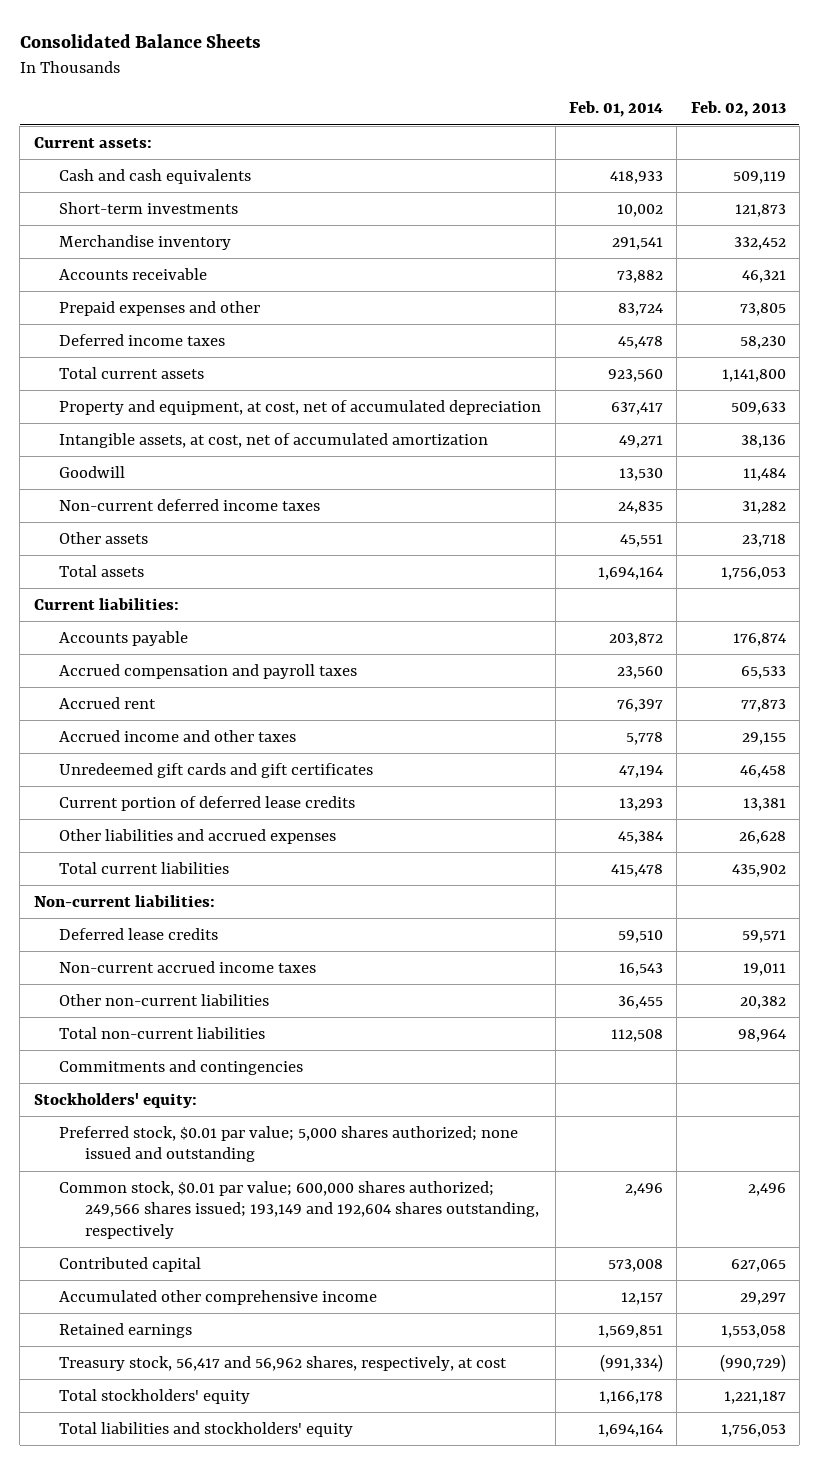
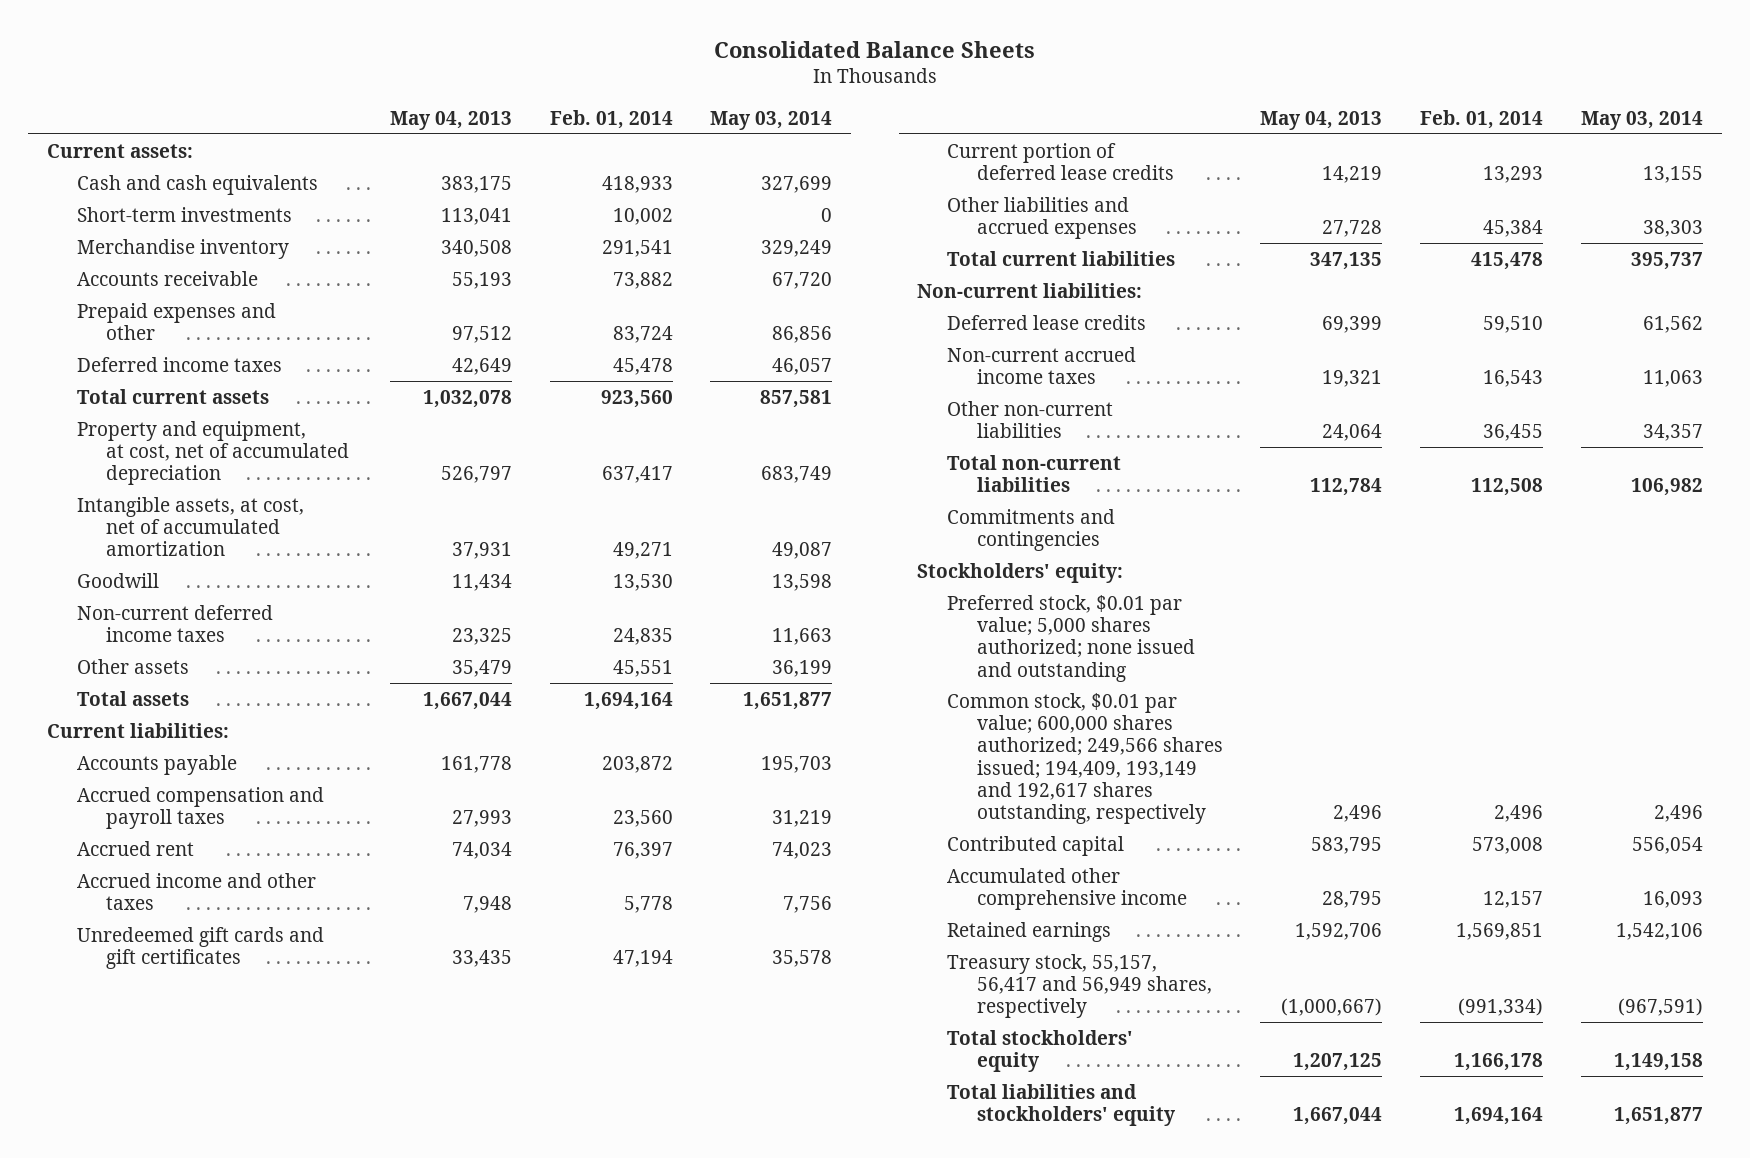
- | Feb. 01, 2014 | Feb. 02, 2013
+ | May 04, 2013 | Feb. 01, 2014 | May 03, 2014
- Common stock, $0.01 par value; 600,000 shares authorized; 249,566 shares issued; 193,149 and 192,604 shares outstanding, respectively | 2,496 | 2,496
+ Common stock, $0.01 par value; 600,000 shares authorized; 249,566 shares issued; 194,409, 193,149 and 192,617 shares outstanding, respectively | 2,496 | 2,496 | 2,496
- Treasury stock, 56,417 and 56,962 shares, respectively, at cost | (991,334) | (990,729)
+ Treasury stock, 55,157, 56,417 and 56,949 shares, respectively | (1,000,667) | (991,334) | (967,591)

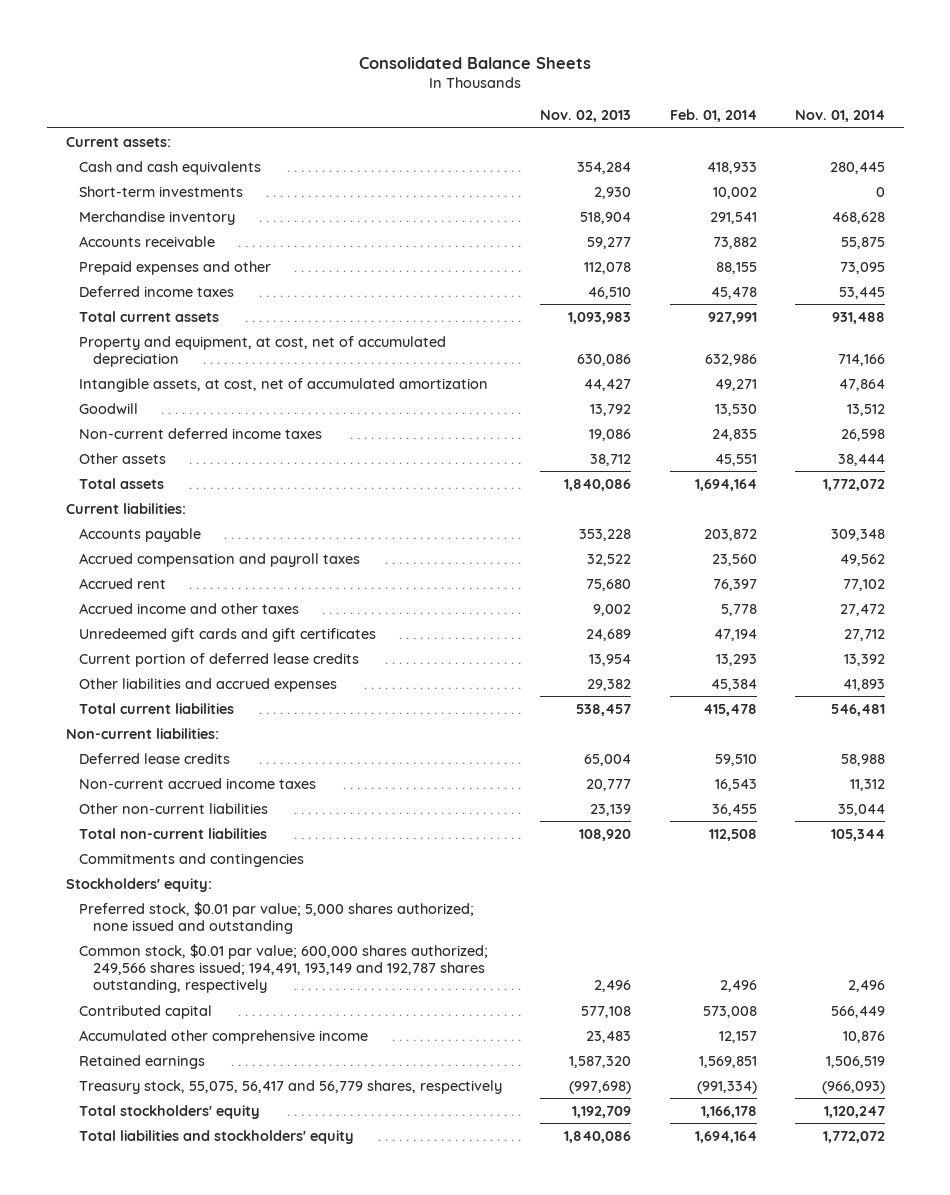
- | May 04, 2013 | Feb. 01, 2014 | May 03, 2014
+ | Nov. 02, 2013 | Feb. 01, 2014 | Nov. 01, 2014
- Prepaid expenses and other | 97,512 | 83,724 | 86,856
+ Prepaid expenses and other | 112,078 | 88,155 | 73,095
- Total current assets | 1,032,078 | 923,560 | 857,581
- Property and equipment, at cost, net of accumulated depreciation | 526,797 | 637,417 | 683,749
+ Total current assets | 1,093,983 | 927,991 | 931,488
+ Property and equipment, at cost, net of accumulated depreciation | 630,086 | 632,986 | 714,166
- Common stock, $0.01 par value; 600,000 shares authorized; 249,566 shares issued; 194,409, 193,149 and 192,617 shares outstanding, respectively | 2,496 | 2,496 | 2,496
+ Common stock, $0.01 par value; 600,000 shares authorized; 249,566 shares issued; 194,491, 193,149 and 192,787 shares outstanding, respectively | 2,496 | 2,496 | 2,496
- Treasury stock, 55,157, 56,417 and 56,949 shares, respectively | (1,000,667) | (991,334) | (967,591)
+ Treasury stock, 55,075, 56,417 and 56,779 shares, respectively | (997,698) | (991,334) | (966,093)

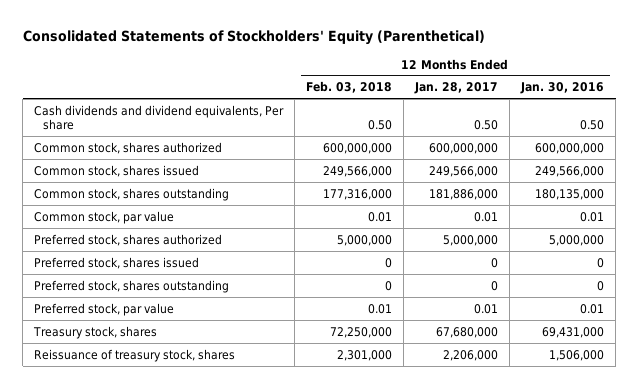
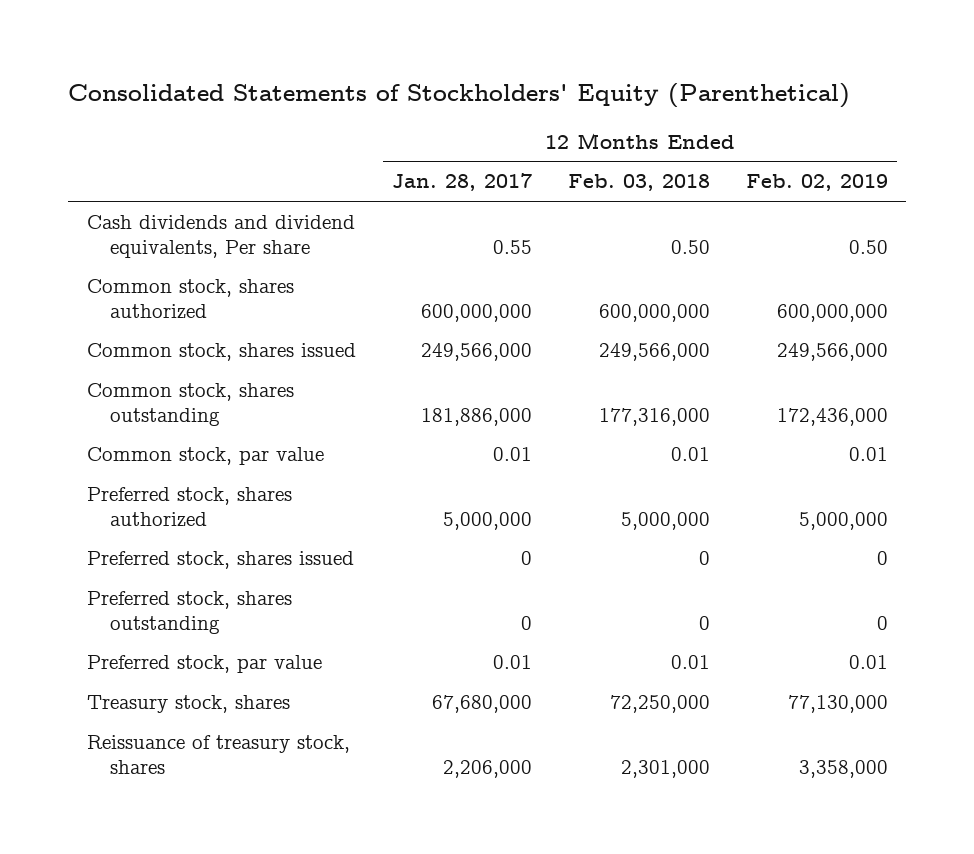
- | 12 Months Ended Feb. 03, 2018 | 12 Months Ended Jan. 28, 2017 | 12 Months Ended Jan. 30, 2016
+ | 12 Months Ended Jan. 28, 2017 | 12 Months Ended Feb. 03, 2018 | 12 Months Ended Feb. 02, 2019
- Cash dividends and dividend equivalents, Per share | 0.50 | 0.50 | 0.50
+ Cash dividends and dividend equivalents, Per share | 0.55 | 0.50 | 0.50

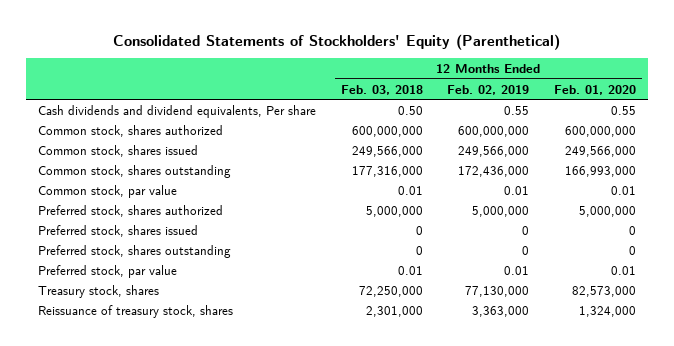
- | 12 Months Ended Jan. 28, 2017 | 12 Months Ended Feb. 03, 2018 | 12 Months Ended Feb. 02, 2019
+ | 12 Months Ended Feb. 03, 2018 | 12 Months Ended Feb. 02, 2019 | 12 Months Ended Feb. 01, 2020
- Cash dividends and dividend equivalents, Per share | 0.55 | 0.50 | 0.50
+ Cash dividends and dividend equivalents, Per share | 0.50 | 0.55 | 0.55
- Reissuance of treasury stock, shares | 2,206,000 | 2,301,000 | 3,358,000
+ Reissuance of treasury stock, shares | 2,301,000 | 3,363,000 | 1,324,000

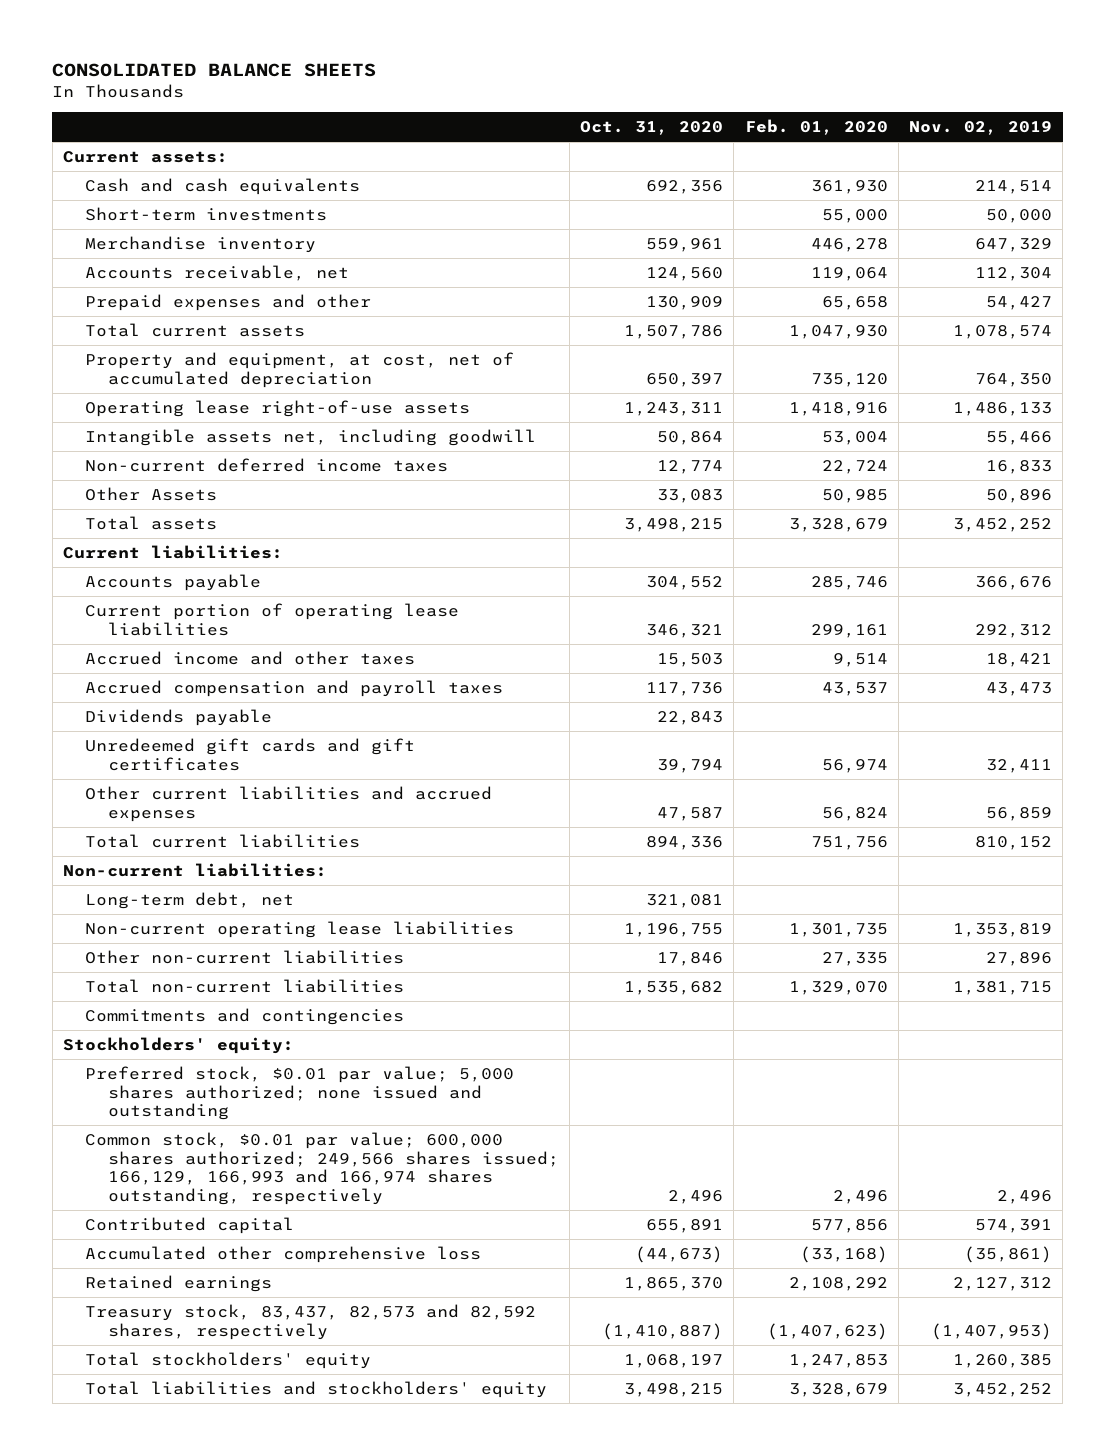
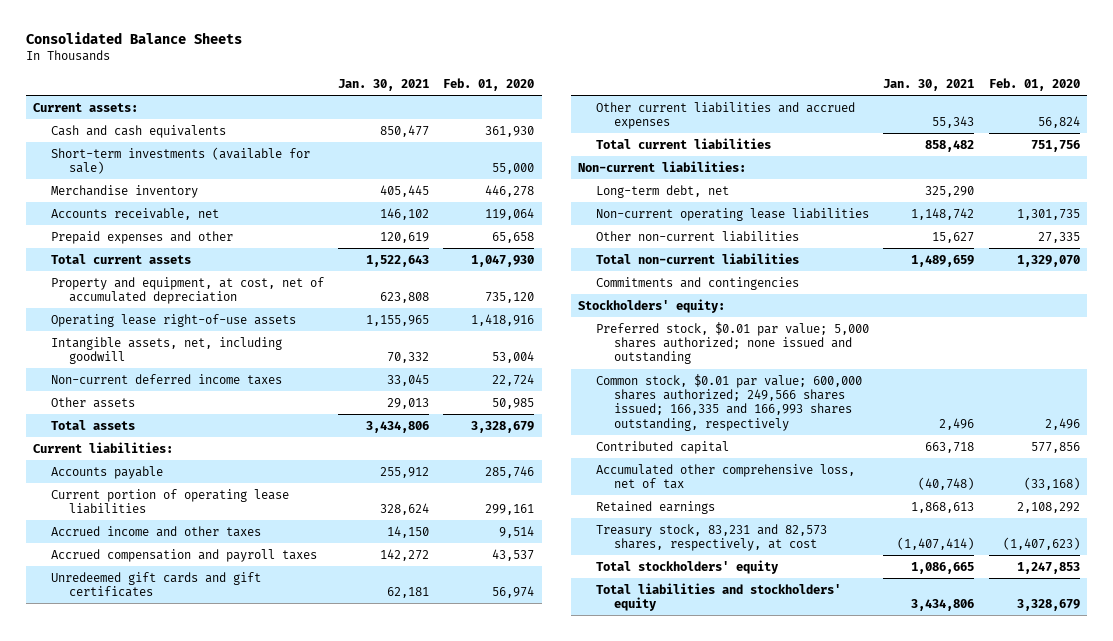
- CONSOLIDATED BALANCE SHEETS
+ Consolidated Balance Sheets
- | Oct. 31, 2020 | Feb. 01, 2020 | Nov. 02, 2019
+ | Jan. 30, 2021 | Feb. 01, 2020
- Short-term investments | | 55,000 | 50,000
+ Short-term investments (available for sale) | | 55,000
- Intangible assets net, including goodwill | 50,864 | 53,004 | 55,466
+ Intangible assets, net, including goodwill | 70,332 | 53,004
- Other Assets | 33,083 | 50,985 | 50,896
+ Other assets | 29,013 | 50,985
- Dividends payable | 22,843 | |
- Common stock, $0.01 par value; 600,000 shares authorized; 249,566 shares issued; 166,129, 166,993 and 166,974 shares outstanding, respectively | 2,496 | 2,496 | 2,496
+ Common stock, $0.01 par value; 600,000 shares authorized; 249,566 shares issued; 166,335 and 166,993 shares outstanding, respectively | 2,496 | 2,496
- Accumulated other comprehensive loss | (44,673) | (33,168) | (35,861)
+ Accumulated other comprehensive loss, net of tax | (40,748) | (33,168)
- Treasury stock, 83,437, 82,573 and 82,592 shares, respectively | (1,410,887) | (1,407,623) | (1,407,953)
+ Treasury stock, 83,231 and 82,573 shares, respectively, at cost | (1,407,414) | (1,407,623)

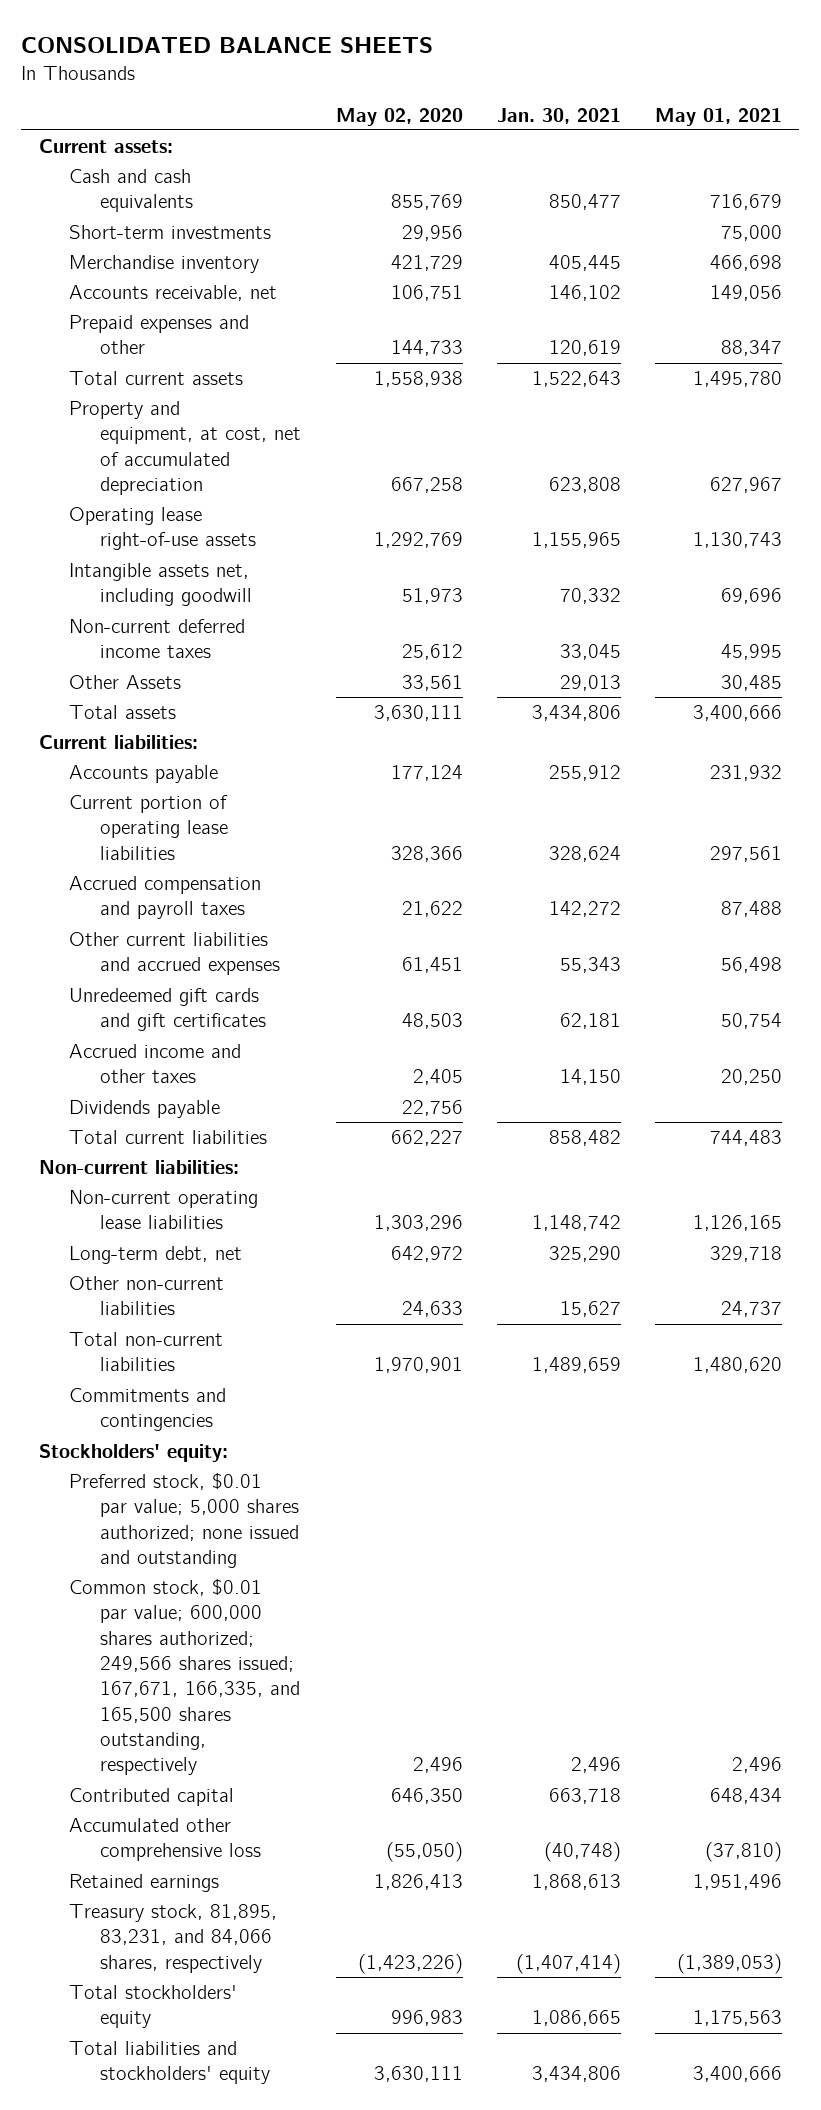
- Consolidated Balance Sheets
+ CONSOLIDATED BALANCE SHEETS
- | Jan. 30, 2021 | Feb. 01, 2020
+ | May 02, 2020 | Jan. 30, 2021 | May 01, 2021
- Short-term investments (available for sale) | | 55,000
+ Short-term investments | 29,956 | | 75,000
- Intangible assets, net, including goodwill | 70,332 | 53,004
+ Intangible assets net, including goodwill | 51,973 | 70,332 | 69,696
- Other assets | 29,013 | 50,985
+ Other Assets | 33,561 | 29,013 | 30,485
moved down: Unredeemed gift cards and gift certificates | 48,503 | 62,181 | 50,754
moved down: Accrued income and other taxes | 2,405 | 14,150 | 20,250
+ Dividends payable | 22,756 | |
moved down: Long-term debt, net | 642,972 | 325,290 | 329,718
- Common stock, $0.01 par value; 600,000 shares authorized; 249,566 shares issued; 166,335 and 166,993 shares outstanding, respectively | 2,496 | 2,496
+ Common stock, $0.01 par value; 600,000 shares authorized; 249,566 shares issued; 167,671, 166,335, and 165,500 shares outstanding, respectively | 2,496 | 2,496 | 2,496
- Accumulated other comprehensive loss, net of tax | (40,748) | (33,168)
+ Accumulated other comprehensive loss | (55,050) | (40,748) | (37,810)
- Treasury stock, 83,231 and 82,573 shares, respectively, at cost | (1,407,414) | (1,407,623)
+ Treasury stock, 81,895, 83,231, and 84,066 shares, respectively | (1,423,226) | (1,407,414) | (1,389,053)

